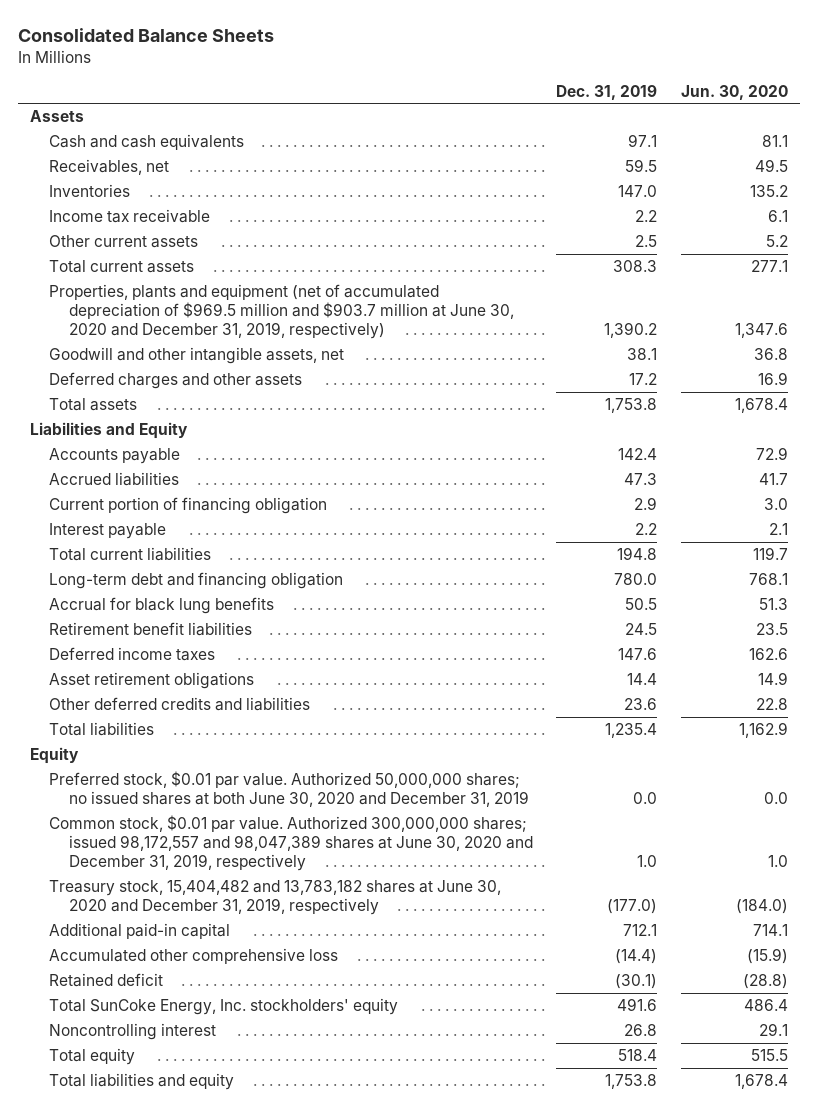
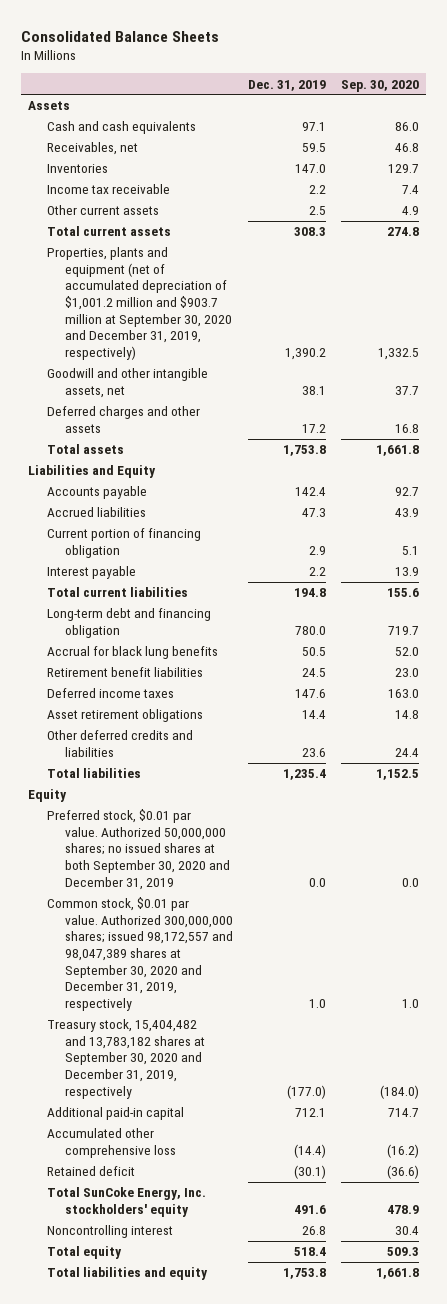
- | Dec. 31, 2019 | Jun. 30, 2020
+ | Dec. 31, 2019 | Sep. 30, 2020
- Properties, plants and equipment (net of accumulated depreciation of $969.5 million and $903.7 million at June 30, 2020 and December 31, 2019, respectively) | 1,390.2 | 1,347.6
+ Properties, plants and equipment (net of accumulated depreciation of $1,001.2 million and $903.7 million at September 30, 2020 and December 31, 2019, respectively) | 1,390.2 | 1,332.5
- Preferred stock, $0.01 par value. Authorized 50,000,000 shares; no issued shares at both June 30, 2020 and December 31, 2019 | 0.0 | 0.0
- Common stock, $0.01 par value. Authorized 300,000,000 shares; issued 98,172,557 and 98,047,389 shares at June 30, 2020 and December 31, 2019, respectively | 1.0 | 1.0
- Treasury stock, 15,404,482 and 13,783,182 shares at June 30, 2020 and December 31, 2019, respectively | (177.0) | (184.0)
+ Preferred stock, $0.01 par value. Authorized 50,000,000 shares; no issued shares at both September 30, 2020 and December 31, 2019 | 0.0 | 0.0
+ Common stock, $0.01 par value. Authorized 300,000,000 shares; issued 98,172,557 and 98,047,389 shares at September 30, 2020 and December 31, 2019, respectively | 1.0 | 1.0
+ Treasury stock, 15,404,482 and 13,783,182 shares at September 30, 2020 and December 31, 2019, respectively | (177.0) | (184.0)

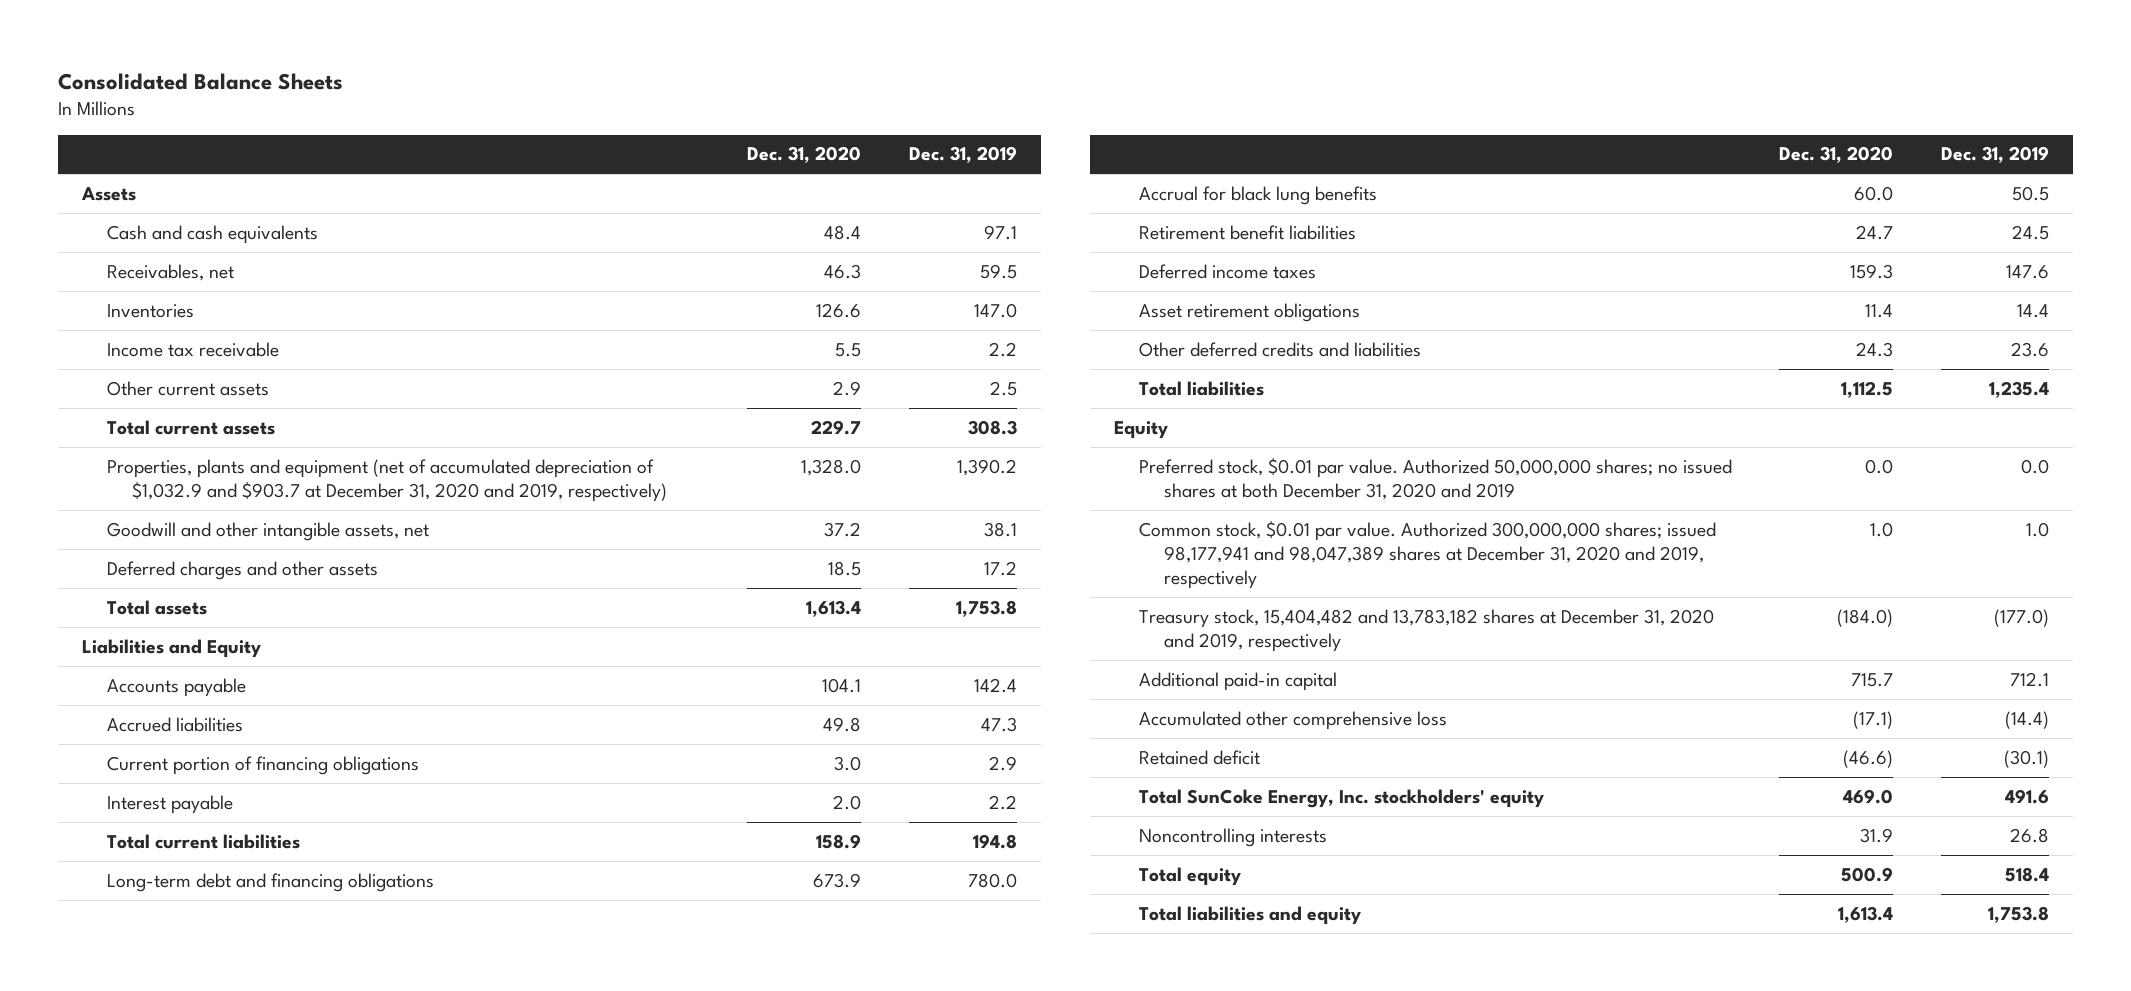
- | Dec. 31, 2019 | Sep. 30, 2020
+ | Dec. 31, 2020 | Dec. 31, 2019
- Properties, plants and equipment (net of accumulated depreciation of $1,001.2 million and $903.7 million at September 30, 2020 and December 31, 2019, respectively) | 1,390.2 | 1,332.5
+ Properties, plants and equipment (net of accumulated depreciation of $1,032.9 and $903.7 at December 31, 2020 and 2019, respectively) | 1,328.0 | 1,390.2
- Current portion of financing obligation | 2.9 | 5.1
+ Current portion of financing obligations | 3.0 | 2.9
- Long-term debt and financing obligation | 780.0 | 719.7
+ Long-term debt and financing obligations | 673.9 | 780.0
- Preferred stock, $0.01 par value. Authorized 50,000,000 shares; no issued shares at both September 30, 2020 and December 31, 2019 | 0.0 | 0.0
- Common stock, $0.01 par value. Authorized 300,000,000 shares; issued 98,172,557 and 98,047,389 shares at September 30, 2020 and December 31, 2019, respectively | 1.0 | 1.0
- Treasury stock, 15,404,482 and 13,783,182 shares at September 30, 2020 and December 31, 2019, respectively | (177.0) | (184.0)
+ Preferred stock, $0.01 par value. Authorized 50,000,000 shares; no issued shares at both December 31, 2020 and 2019 | 0.0 | 0.0
+ Common stock, $0.01 par value. Authorized 300,000,000 shares; issued 98,177,941 and 98,047,389 shares at December 31, 2020 and 2019, respectively | 1.0 | 1.0
+ Treasury stock, 15,404,482 and 13,783,182 shares at December 31, 2020 and 2019, respectively | (184.0) | (177.0)
- Noncontrolling interest | 26.8 | 30.4
+ Noncontrolling interests | 31.9 | 26.8

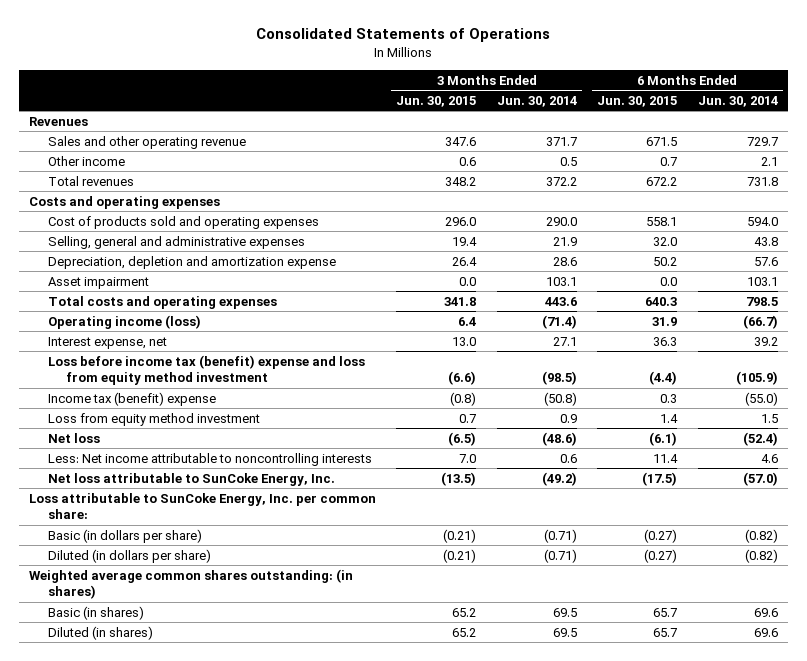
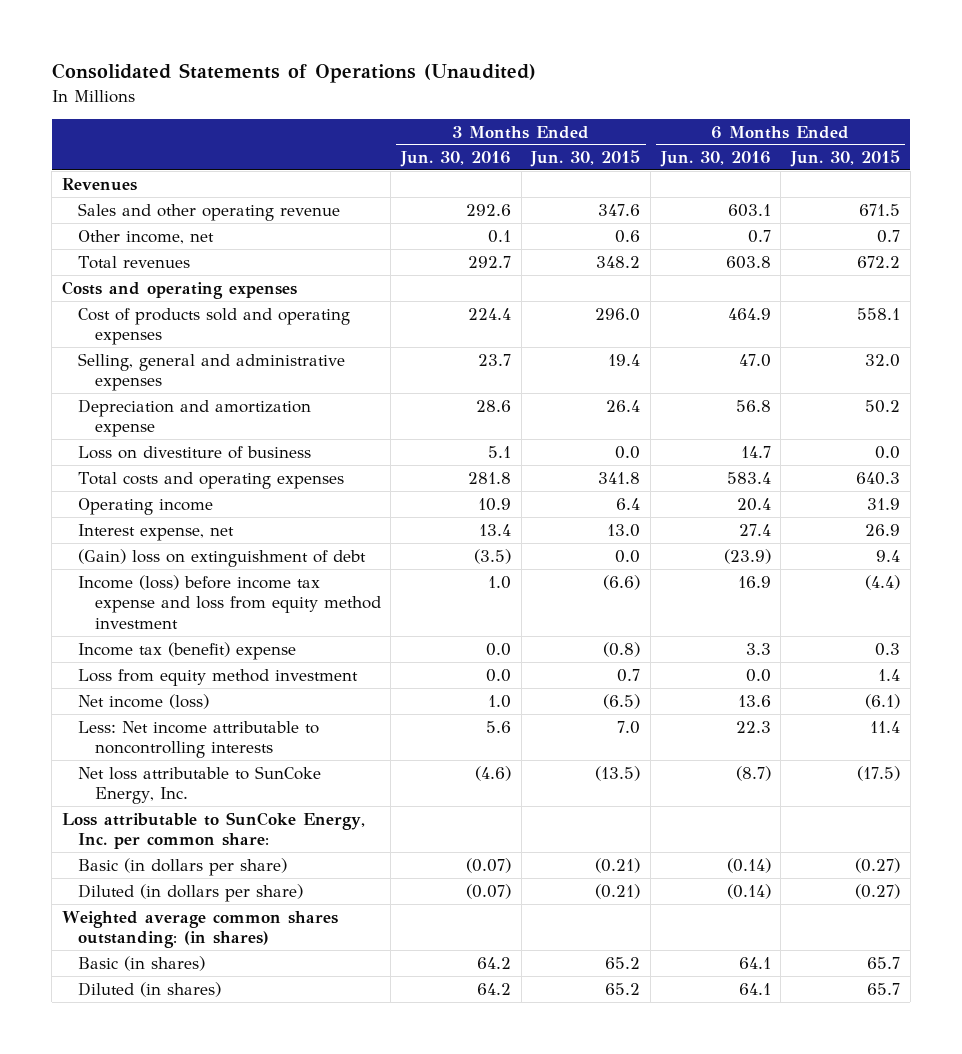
- Consolidated Statements of Operations
+ Consolidated Statements of Operations (Unaudited)
- | 3 Months Ended Jun. 30, 2015 | 3 Months Ended Jun. 30, 2014 | 6 Months Ended Jun. 30, 2015 | 6 Months Ended Jun. 30, 2014
+ | 3 Months Ended Jun. 30, 2016 | 3 Months Ended Jun. 30, 2015 | 6 Months Ended Jun. 30, 2016 | 6 Months Ended Jun. 30, 2015
- Other income | 0.6 | 0.5 | 0.7 | 2.1
+ Other income, net | 0.1 | 0.6 | 0.7 | 0.7
- Depreciation, depletion and amortization expense | 26.4 | 28.6 | 50.2 | 57.6
- Asset impairment | 0.0 | 103.1 | 0.0 | 103.1
+ Depreciation and amortization expense | 28.6 | 26.4 | 56.8 | 50.2
+ Loss on divestiture of business | 5.1 | 0.0 | 14.7 | 0.0
- Operating income (loss) | 6.4 | (71.4) | 31.9 | (66.7)
- Interest expense, net | 13.0 | 27.1 | 36.3 | 39.2
- Loss before income tax (benefit) expense and loss from equity method investment | (6.6) | (98.5) | (4.4) | (105.9)
+ Operating income | 10.9 | 6.4 | 20.4 | 31.9
+ Interest expense, net | 13.4 | 13.0 | 27.4 | 26.9
+ (Gain) loss on extinguishment of debt | (3.5) | 0.0 | (23.9) | 9.4
+ Income (loss) before income tax expense and loss from equity method investment | 1.0 | (6.6) | 16.9 | (4.4)
- Net loss | (6.5) | (48.6) | (6.1) | (52.4)
+ Net income (loss) | 1.0 | (6.5) | 13.6 | (6.1)

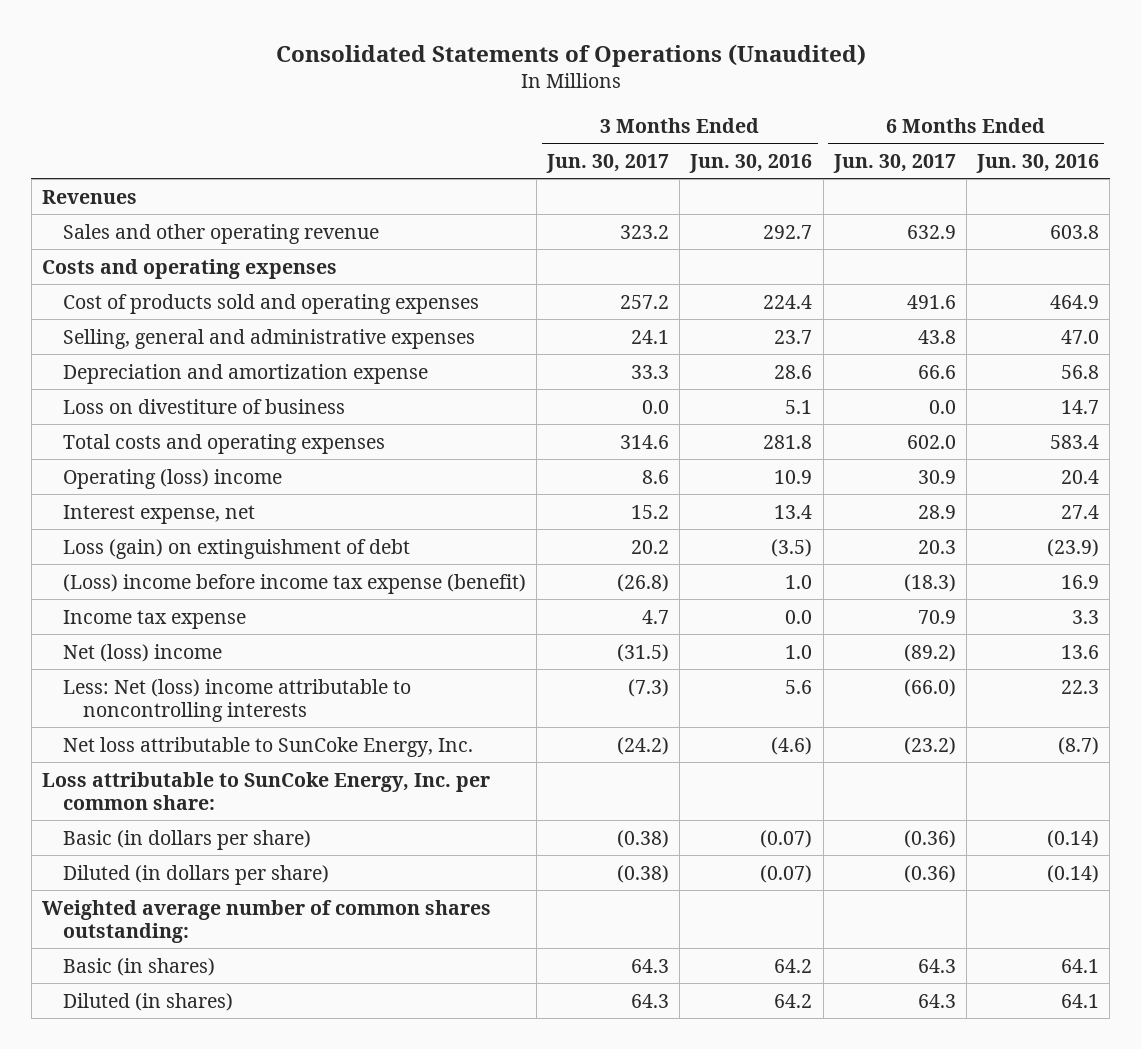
- | 3 Months Ended Jun. 30, 2016 | 3 Months Ended Jun. 30, 2015 | 6 Months Ended Jun. 30, 2016 | 6 Months Ended Jun. 30, 2015
+ | 3 Months Ended Jun. 30, 2017 | 3 Months Ended Jun. 30, 2016 | 6 Months Ended Jun. 30, 2017 | 6 Months Ended Jun. 30, 2016
- Sales and other operating revenue | 292.6 | 347.6 | 603.1 | 671.5
- Other income, net | 0.1 | 0.6 | 0.7 | 0.7
- Total revenues | 292.7 | 348.2 | 603.8 | 672.2
+ Sales and other operating revenue | 323.2 | 292.7 | 632.9 | 603.8
- Operating income | 10.9 | 6.4 | 20.4 | 31.9
+ Operating (loss) income | 8.6 | 10.9 | 30.9 | 20.4
- (Gain) loss on extinguishment of debt | (3.5) | 0.0 | (23.9) | 9.4
- Income (loss) before income tax expense and loss from equity method investment | 1.0 | (6.6) | 16.9 | (4.4)
- Income tax (benefit) expense | 0.0 | (0.8) | 3.3 | 0.3
- Loss from equity method investment | 0.0 | 0.7 | 0.0 | 1.4
- Net income (loss) | 1.0 | (6.5) | 13.6 | (6.1)
- Less: Net income attributable to noncontrolling interests | 5.6 | 7.0 | 22.3 | 11.4
+ Loss (gain) on extinguishment of debt | 20.2 | (3.5) | 20.3 | (23.9)
+ (Loss) income before income tax expense (benefit) | (26.8) | 1.0 | (18.3) | 16.9
+ Income tax expense | 4.7 | 0.0 | 70.9 | 3.3
+ Net (loss) income | (31.5) | 1.0 | (89.2) | 13.6
+ Less: Net (loss) income attributable to noncontrolling interests | (7.3) | 5.6 | (66.0) | 22.3
- Weighted average common shares outstanding: (in shares)
+ Weighted average number of common shares outstanding:

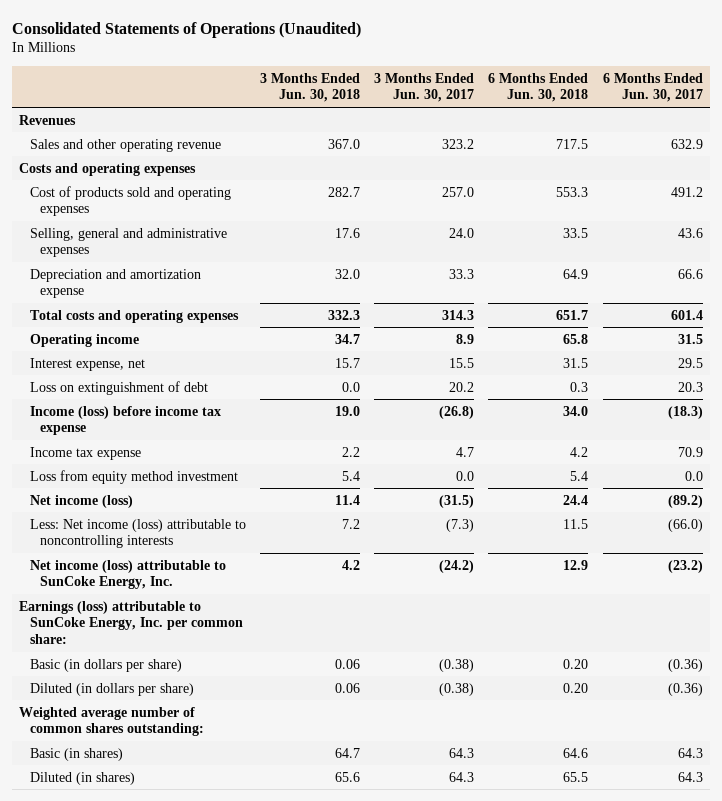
- | 3 Months Ended Jun. 30, 2017 | 3 Months Ended Jun. 30, 2016 | 6 Months Ended Jun. 30, 2017 | 6 Months Ended Jun. 30, 2016
+ | 3 Months Ended Jun. 30, 2018 | 3 Months Ended Jun. 30, 2017 | 6 Months Ended Jun. 30, 2018 | 6 Months Ended Jun. 30, 2017
- Cost of products sold and operating expenses | 257.2 | 224.4 | 491.6 | 464.9
- Selling, general and administrative expenses | 24.1 | 23.7 | 43.8 | 47.0
+ Cost of products sold and operating expenses | 282.7 | 257.0 | 553.3 | 491.2
+ Selling, general and administrative expenses | 17.6 | 24.0 | 33.5 | 43.6
- Loss on divestiture of business | 0.0 | 5.1 | 0.0 | 14.7
- Total costs and operating expenses | 314.6 | 281.8 | 602.0 | 583.4
- Operating (loss) income | 8.6 | 10.9 | 30.9 | 20.4
- Interest expense, net | 15.2 | 13.4 | 28.9 | 27.4
- Loss (gain) on extinguishment of debt | 20.2 | (3.5) | 20.3 | (23.9)
- (Loss) income before income tax expense (benefit) | (26.8) | 1.0 | (18.3) | 16.9
+ Total costs and operating expenses | 332.3 | 314.3 | 651.7 | 601.4
+ Operating income | 34.7 | 8.9 | 65.8 | 31.5
+ Interest expense, net | 15.7 | 15.5 | 31.5 | 29.5
+ Loss on extinguishment of debt | 0.0 | 20.2 | 0.3 | 20.3
+ Income (loss) before income tax expense | 19.0 | (26.8) | 34.0 | (18.3)
- Net (loss) income | (31.5) | 1.0 | (89.2) | 13.6
- Less: Net (loss) income attributable to noncontrolling interests | (7.3) | 5.6 | (66.0) | 22.3
- Net loss attributable to SunCoke Energy, Inc. | (24.2) | (4.6) | (23.2) | (8.7)
- Loss attributable to SunCoke Energy, Inc. per common share:
+ Loss from equity method investment | 5.4 | 0.0 | 5.4 | 0.0
+ Net income (loss) | 11.4 | (31.5) | 24.4 | (89.2)
+ Less: Net income (loss) attributable to noncontrolling interests | 7.2 | (7.3) | 11.5 | (66.0)
+ Net income (loss) attributable to SunCoke Energy, Inc. | 4.2 | (24.2) | 12.9 | (23.2)
+ Earnings (loss) attributable to SunCoke Energy, Inc. per common share:

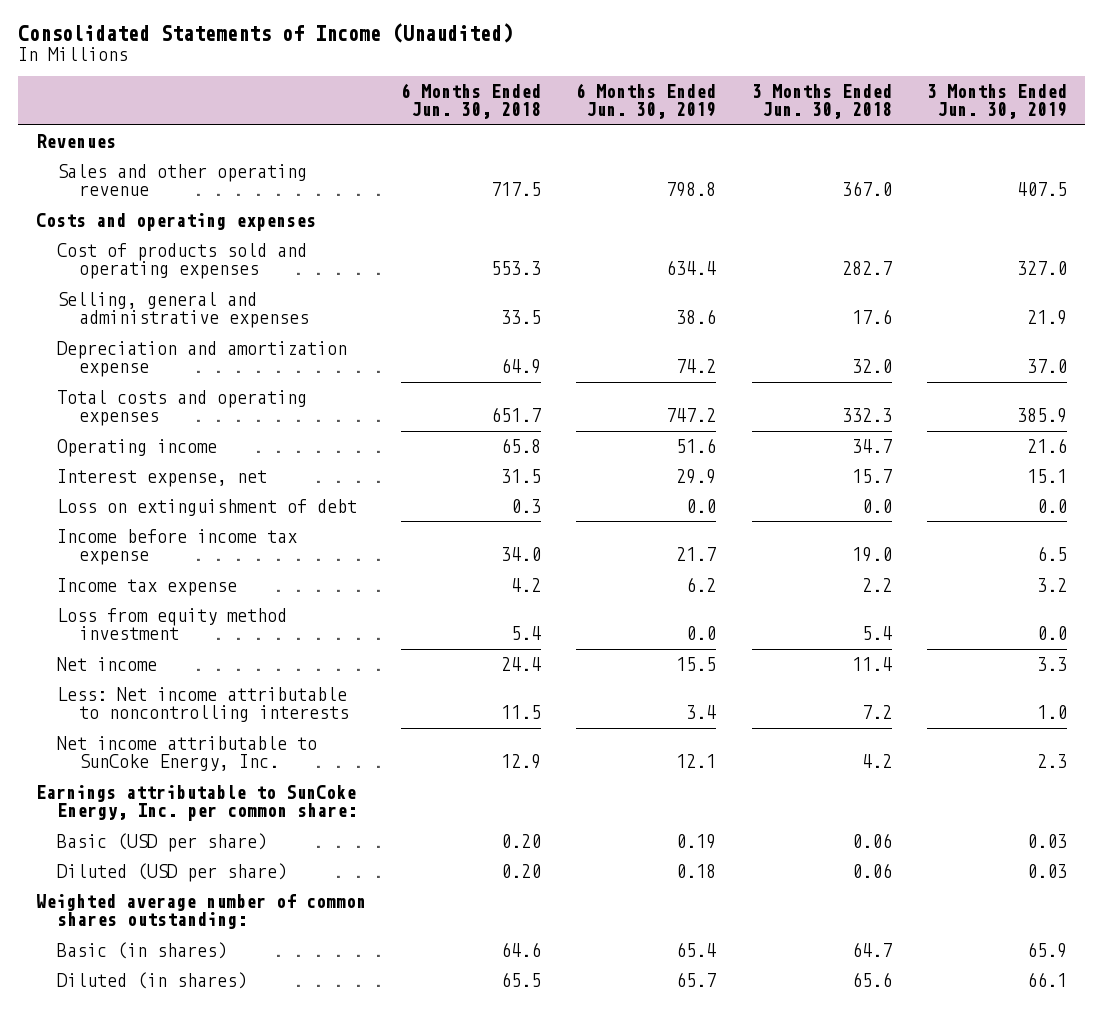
- Consolidated Statements of Operations (Unaudited)
+ Consolidated Statements of Income (Unaudited)
- | 3 Months Ended Jun. 30, 2018 | 3 Months Ended Jun. 30, 2017 | 6 Months Ended Jun. 30, 2018 | 6 Months Ended Jun. 30, 2017
+ | 6 Months Ended Jun. 30, 2018 | 6 Months Ended Jun. 30, 2019 | 3 Months Ended Jun. 30, 2018 | 3 Months Ended Jun. 30, 2019
- Income (loss) before income tax expense | 19.0 | (26.8) | 34.0 | (18.3)
+ Income before income tax expense | 34.0 | 21.7 | 19.0 | 6.5
- Net income (loss) | 11.4 | (31.5) | 24.4 | (89.2)
- Less: Net income (loss) attributable to noncontrolling interests | 7.2 | (7.3) | 11.5 | (66.0)
- Net income (loss) attributable to SunCoke Energy, Inc. | 4.2 | (24.2) | 12.9 | (23.2)
- Earnings (loss) attributable to SunCoke Energy, Inc. per common share:
- Basic (in dollars per share) | 0.06 | (0.38) | 0.20 | (0.36)
- Diluted (in dollars per share) | 0.06 | (0.38) | 0.20 | (0.36)
+ Net income | 24.4 | 15.5 | 11.4 | 3.3
+ Less: Net income attributable to noncontrolling interests | 11.5 | 3.4 | 7.2 | 1.0
+ Net income attributable to SunCoke Energy, Inc. | 12.9 | 12.1 | 4.2 | 2.3
+ Earnings attributable to SunCoke Energy, Inc. per common share:
+ Basic (USD per share) | 0.20 | 0.19 | 0.06 | 0.03
+ Diluted (USD per share) | 0.20 | 0.18 | 0.06 | 0.03

